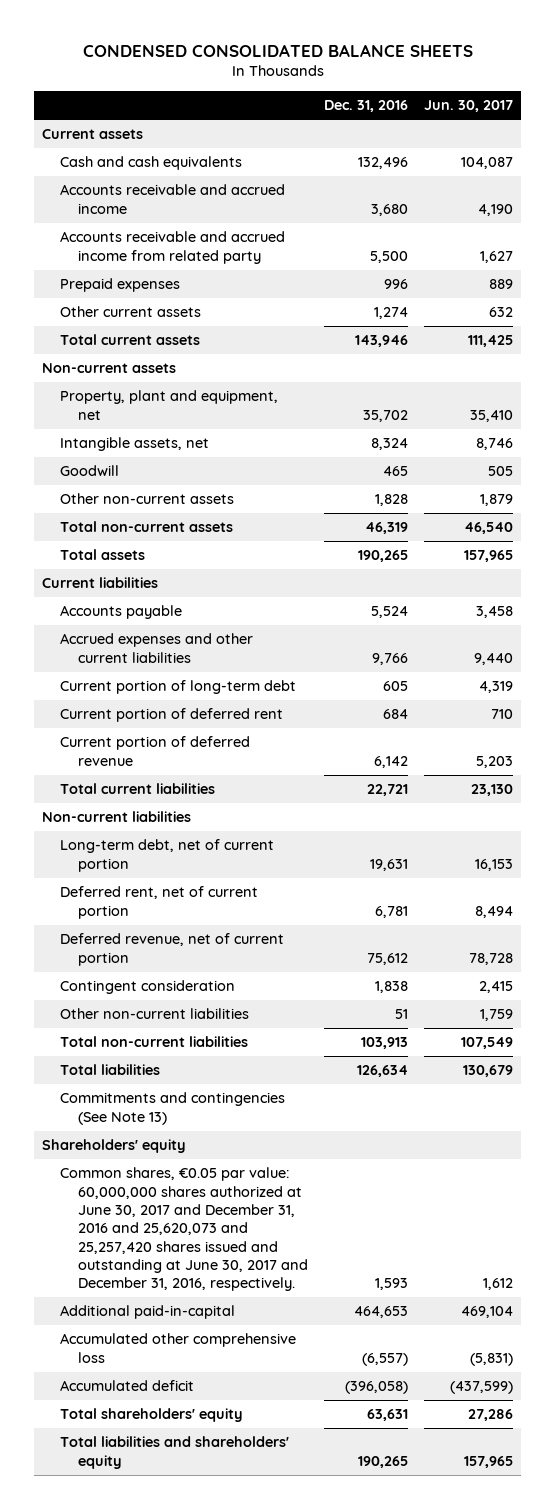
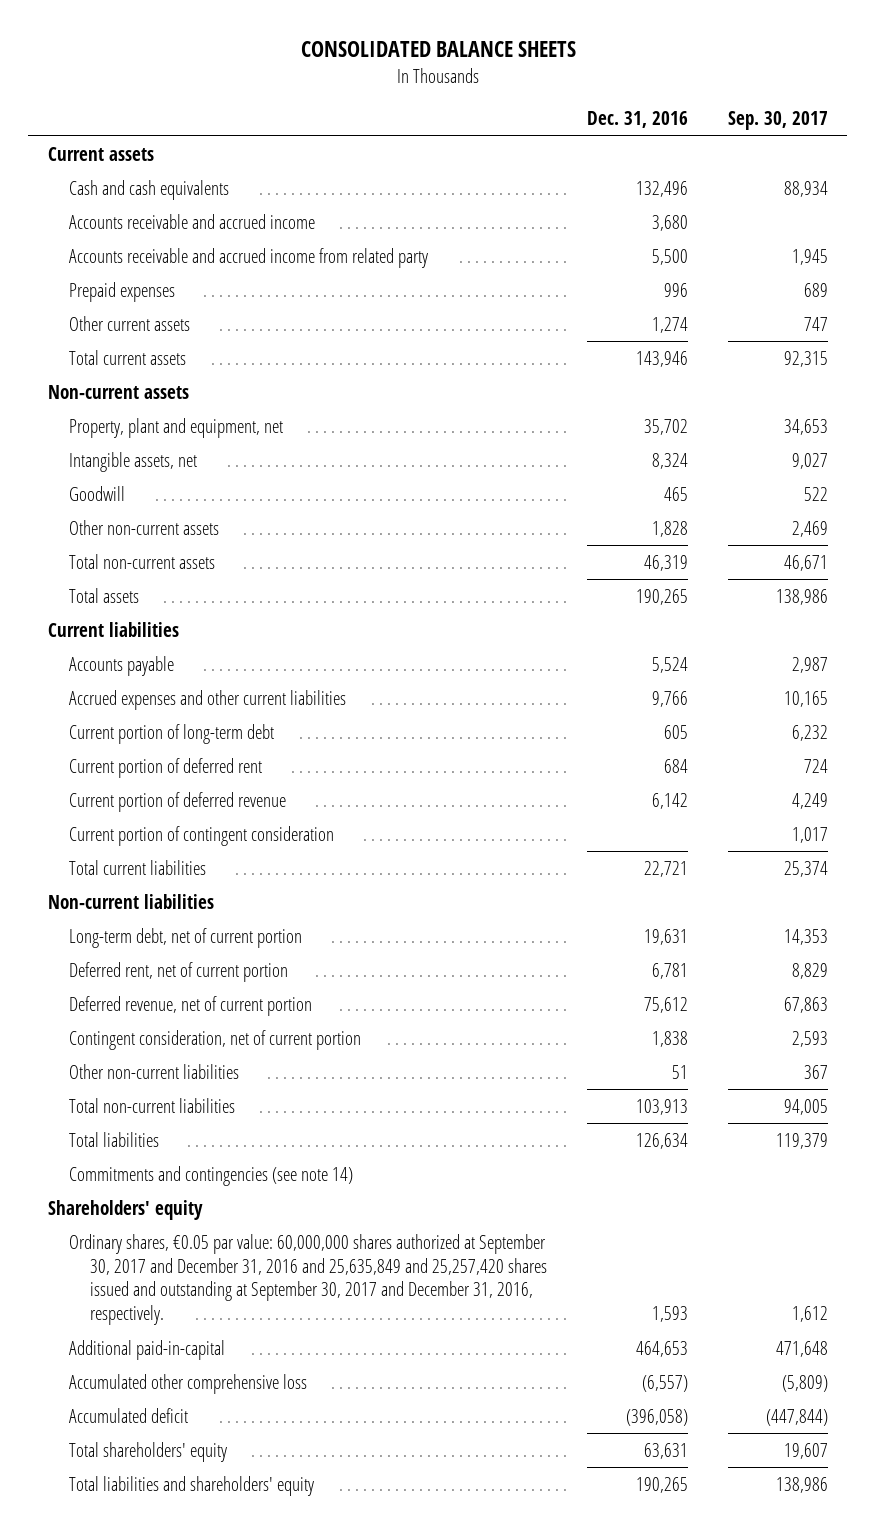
- CONDENSED CONSOLIDATED BALANCE SHEETS
+ CONSOLIDATED BALANCE SHEETS
- | Dec. 31, 2016 | Jun. 30, 2017
+ | Dec. 31, 2016 | Sep. 30, 2017
+ Current portion of contingent consideration | | 1,017
- Contingent consideration | 1,838 | 2,415
+ Contingent consideration, net of current portion | 1,838 | 2,593
- Commitments and contingencies (See Note 13)
+ Commitments and contingencies (see note 14)
- Common shares, €0.05 par value: 60,000,000 shares authorized at June 30, 2017 and December 31, 2016 and 25,620,073 and 25,257,420 shares issued and outstanding at June 30, 2017 and December 31, 2016, respectively. | 1,593 | 1,612
+ Ordinary shares, €0.05 par value: 60,000,000 shares authorized at September 30, 2017 and December 31, 2016 and 25,635,849 and 25,257,420 shares issued and outstanding at September 30, 2017 and December 31, 2016, respectively. | 1,593 | 1,612

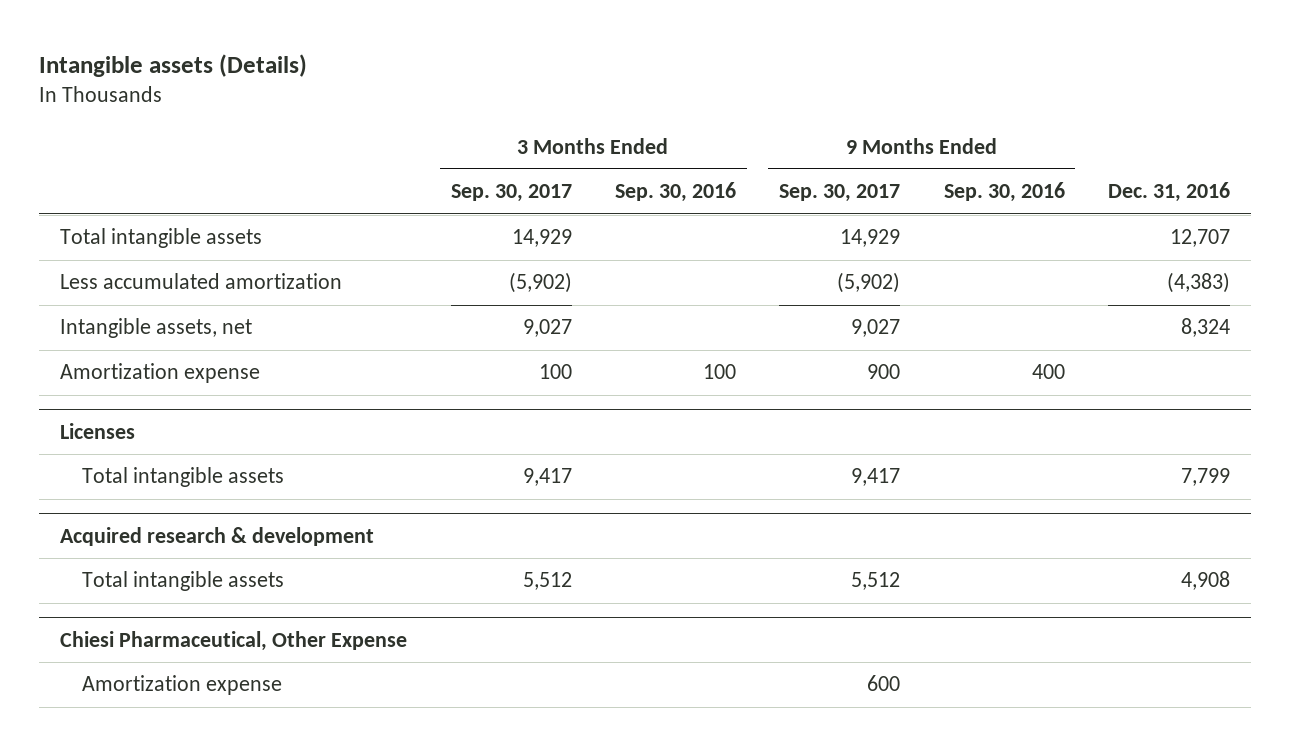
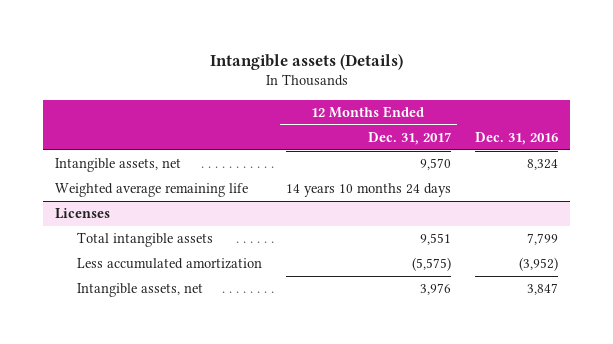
- | 3 Months Ended Sep. 30, 2017 | 3 Months Ended Sep. 30, 2016 | 9 Months Ended Sep. 30, 2017 | 9 Months Ended Sep. 30, 2016 | Dec. 31, 2016
+ | 12 Months Ended Dec. 31, 2017 | Dec. 31, 2016
- Total intangible assets | 14,929 | | 14,929 | | 12,707
- Less accumulated amortization | (5,902) | | (5,902) | | (4,383)
- Amortization expense | 100 | 100 | 900 | 400 |
+ Weighted average remaining life | 14 years 10 months 24 days |
- Acquired research & development
- Total intangible assets | 5,512 | | 5,512 | | 4,908
- Chiesi Pharmaceutical, Other Expense
- Amortization expense | | | 600 | |
@ Licenses
+ Less accumulated amortization | (5,575) | (3,952)
+ Intangible assets, net | 3,976 | 3,847

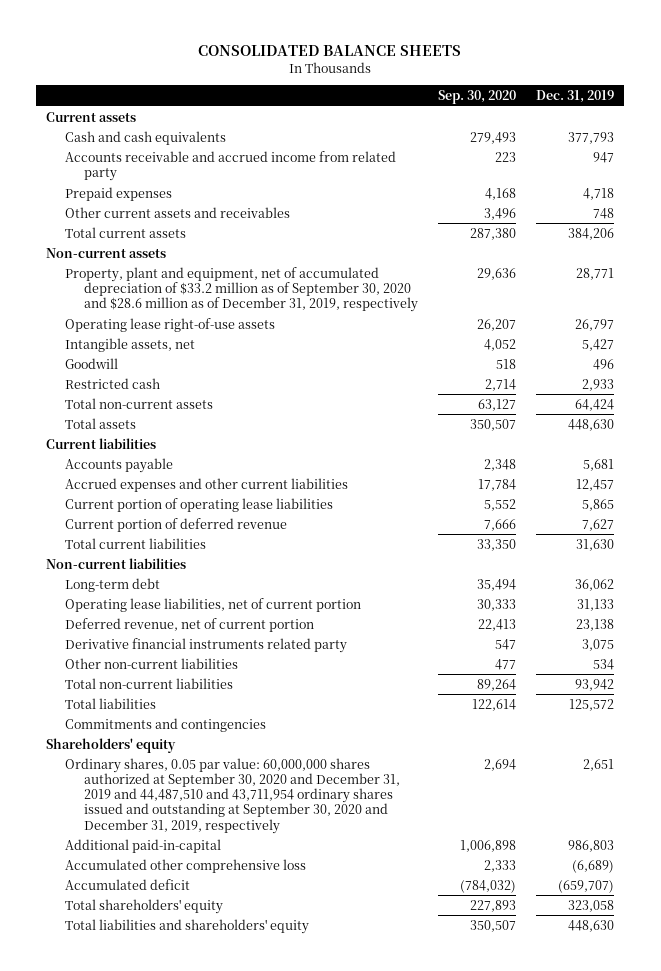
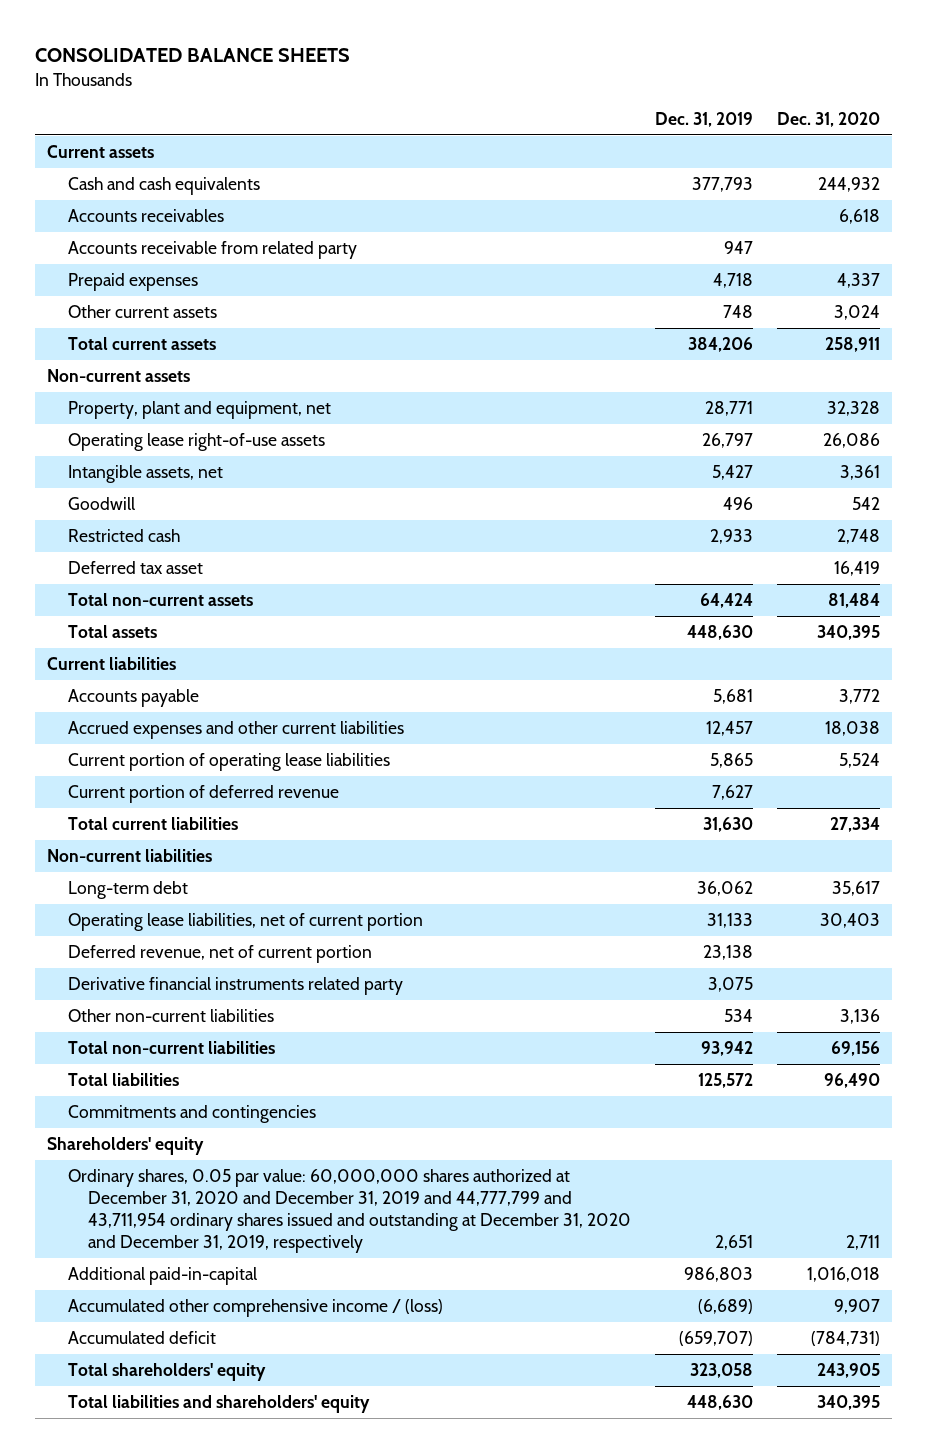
- | Sep. 30, 2020 | Dec. 31, 2019
+ | Dec. 31, 2019 | Dec. 31, 2020
- Accounts receivable and accrued income from related party | 223 | 947
+ Accounts receivables | | 6,618
+ Accounts receivable from related party | 947 |
- Other current assets and receivables | 3,496 | 748
+ Other current assets | 748 | 3,024
- Property, plant and equipment, net of accumulated depreciation of $33.2 million as of September 30, 2020 and $28.6 million as of December 31, 2019, respectively | 29,636 | 28,771
+ Property, plant and equipment, net | 28,771 | 32,328
+ Deferred tax asset | | 16,419
- Ordinary shares, 0.05 par value: 60,000,000 shares authorized at September 30, 2020 and December 31, 2019 and 44,487,510 and 43,711,954 ordinary shares issued and outstanding at September 30, 2020 and December 31, 2019, respectively | 2,694 | 2,651
+ Ordinary shares, 0.05 par value: 60,000,000 shares authorized at December 31, 2020 and December 31, 2019 and 44,777,799 and 43,711,954 ordinary shares issued and outstanding at December 31, 2020 and December 31, 2019, respectively | 2,651 | 2,711
- Accumulated other comprehensive loss | 2,333 | (6,689)
+ Accumulated other comprehensive income / (loss) | (6,689) | 9,907

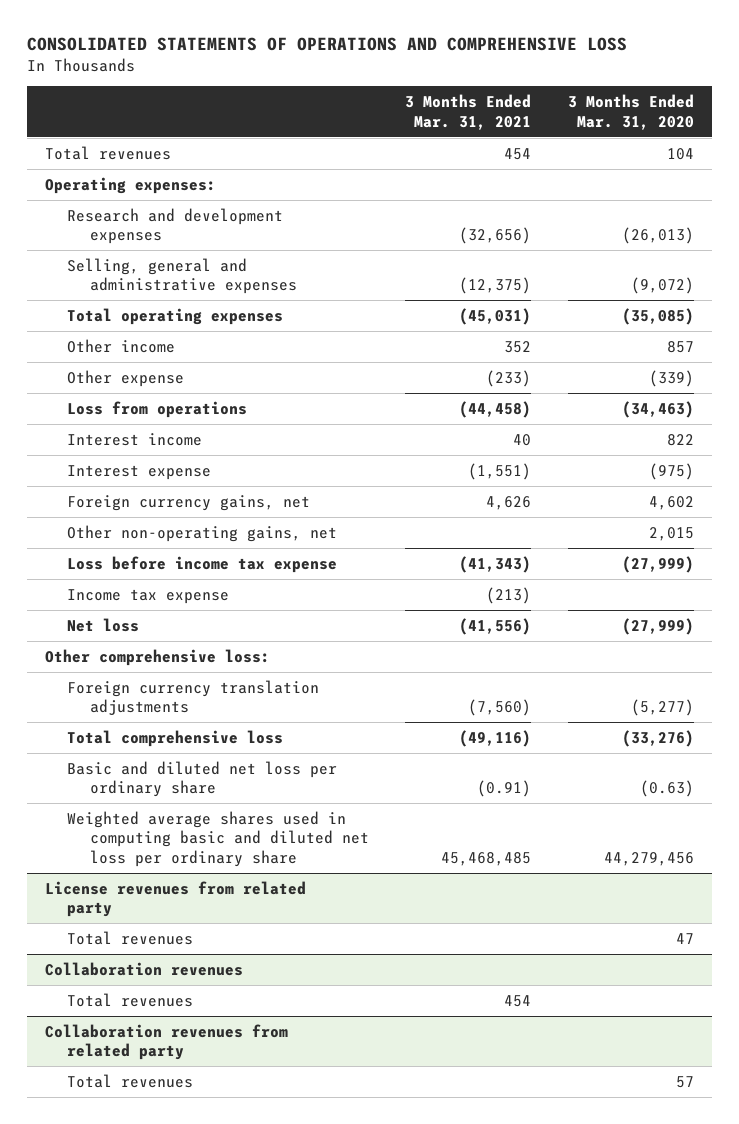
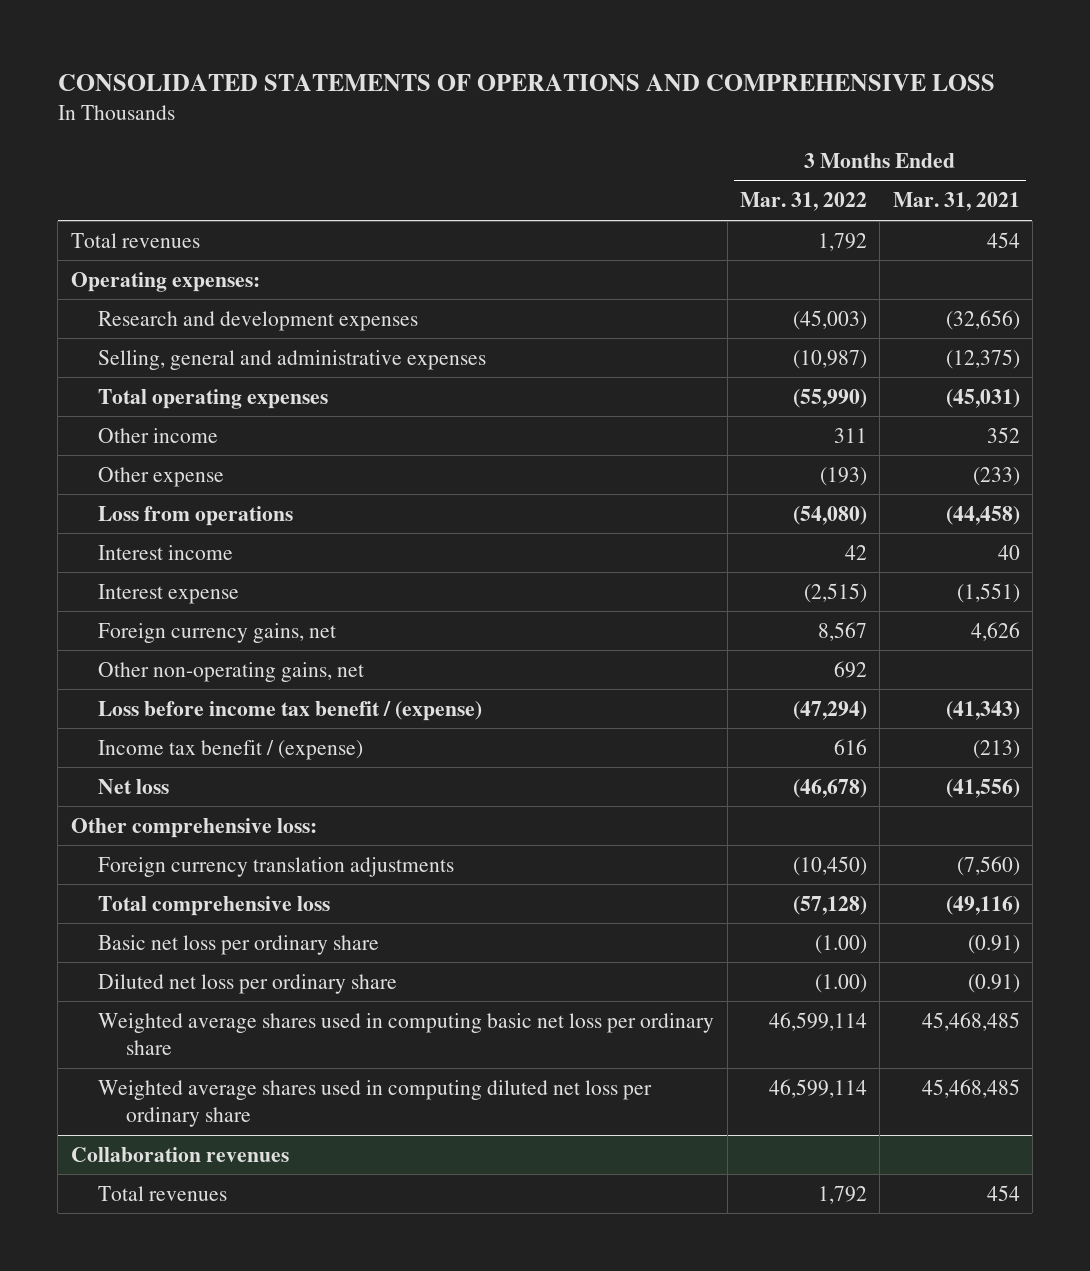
- | 3 Months Ended Mar. 31, 2021 | 3 Months Ended Mar. 31, 2020
+ | 3 Months Ended Mar. 31, 2022 | 3 Months Ended Mar. 31, 2021
- Loss before income tax expense | (41,343) | (27,999)
- Income tax expense | (213) |
+ Loss before income tax benefit / (expense) | (47,294) | (41,343)
+ Income tax benefit / (expense) | 616 | (213)
- Basic and diluted net loss per ordinary share | (0.91) | (0.63)
- Weighted average shares used in computing basic and diluted net loss per ordinary share | 45,468,485 | 44,279,456
- License revenues from related party
- Total revenues | | 47
+ Basic net loss per ordinary share | (1.00) | (0.91)
+ Diluted net loss per ordinary share | (1.00) | (0.91)
+ Weighted average shares used in computing basic net loss per ordinary share | 46,599,114 | 45,468,485
+ Weighted average shares used in computing diluted net loss per ordinary share | 46,599,114 | 45,468,485
- Collaboration revenues from related party
- Total revenues | | 57

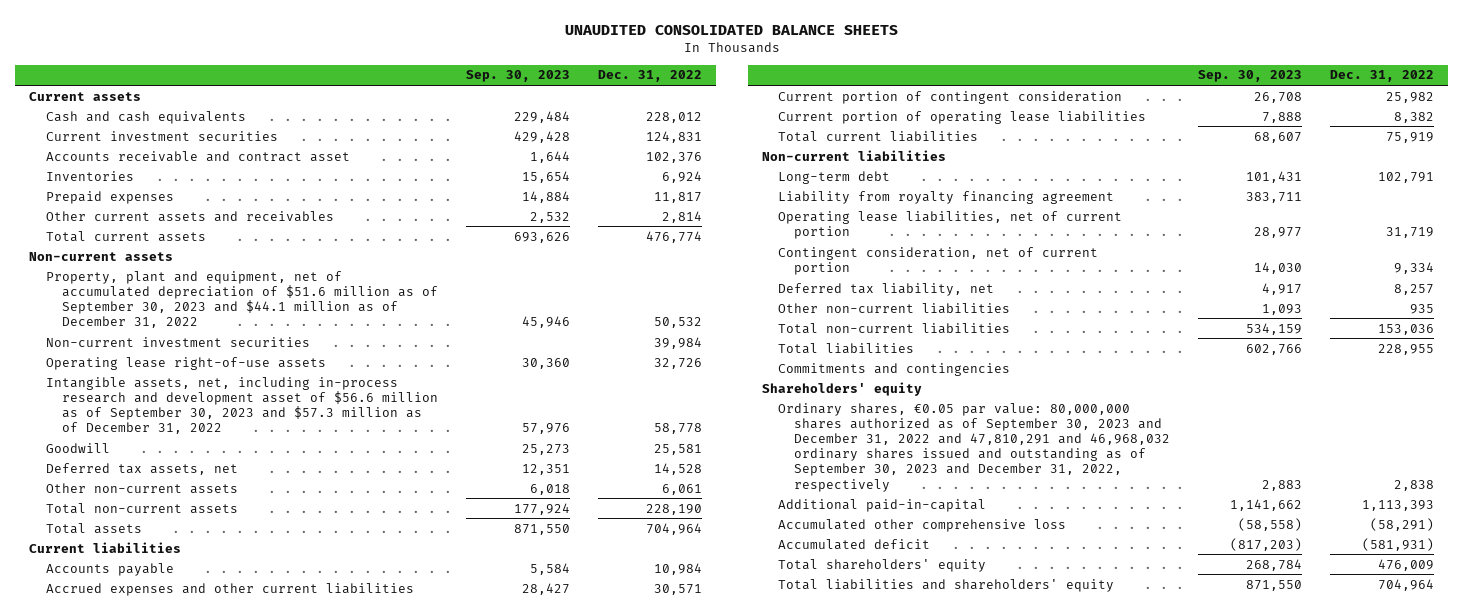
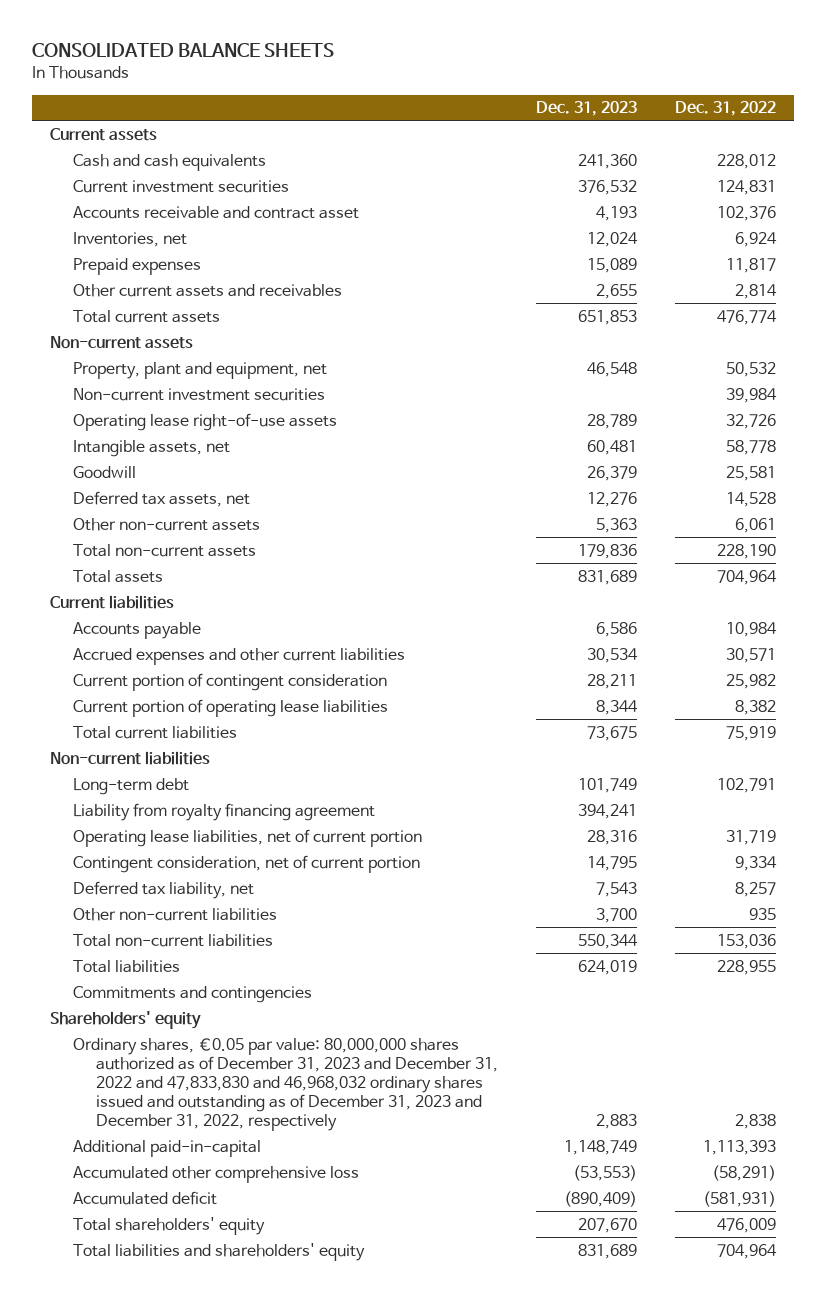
- UNAUDITED CONSOLIDATED BALANCE SHEETS
+ CONSOLIDATED BALANCE SHEETS
- | Sep. 30, 2023 | Dec. 31, 2022
+ | Dec. 31, 2023 | Dec. 31, 2022
- Inventories | 15,654 | 6,924
+ Inventories, net | 12,024 | 6,924
- Property, plant and equipment, net of accumulated depreciation of $51.6 million as of September 30, 2023 and $44.1 million as of December 31, 2022 | 45,946 | 50,532
+ Property, plant and equipment, net | 46,548 | 50,532
- Intangible assets, net, including in-process research and development asset of $56.6 million as of September 30, 2023 and $57.3 million as of December 31, 2022 | 57,976 | 58,778
+ Intangible assets, net | 60,481 | 58,778
- Ordinary shares, €0.05 par value: 80,000,000 shares authorized as of September 30, 2023 and December 31, 2022 and 47,810,291 and 46,968,032 ordinary shares issued and outstanding as of September 30, 2023 and December 31, 2022, respectively | 2,883 | 2,838
+ Ordinary shares, €0.05 par value: 80,000,000 shares authorized as of December 31, 2023 and December 31, 2022 and 47,833,830 and 46,968,032 ordinary shares issued and outstanding as of December 31, 2023 and December 31, 2022, respectively | 2,883 | 2,838

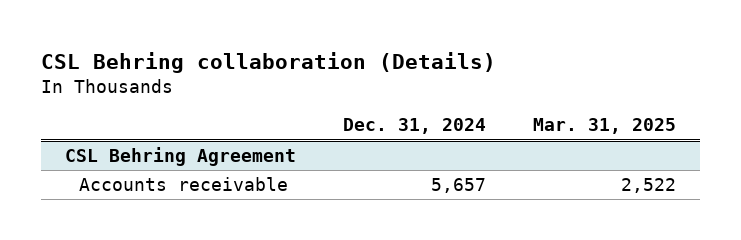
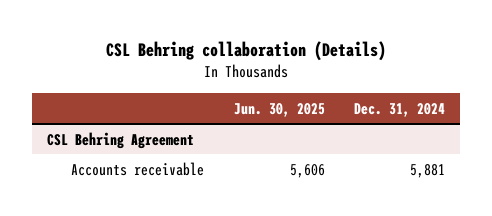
- | Dec. 31, 2024 | Mar. 31, 2025
+ | Jun. 30, 2025 | Dec. 31, 2024
@ CSL Behring Agreement
- Accounts receivable | 5,657 | 2,522
+ Accounts receivable | 5,606 | 5,881

